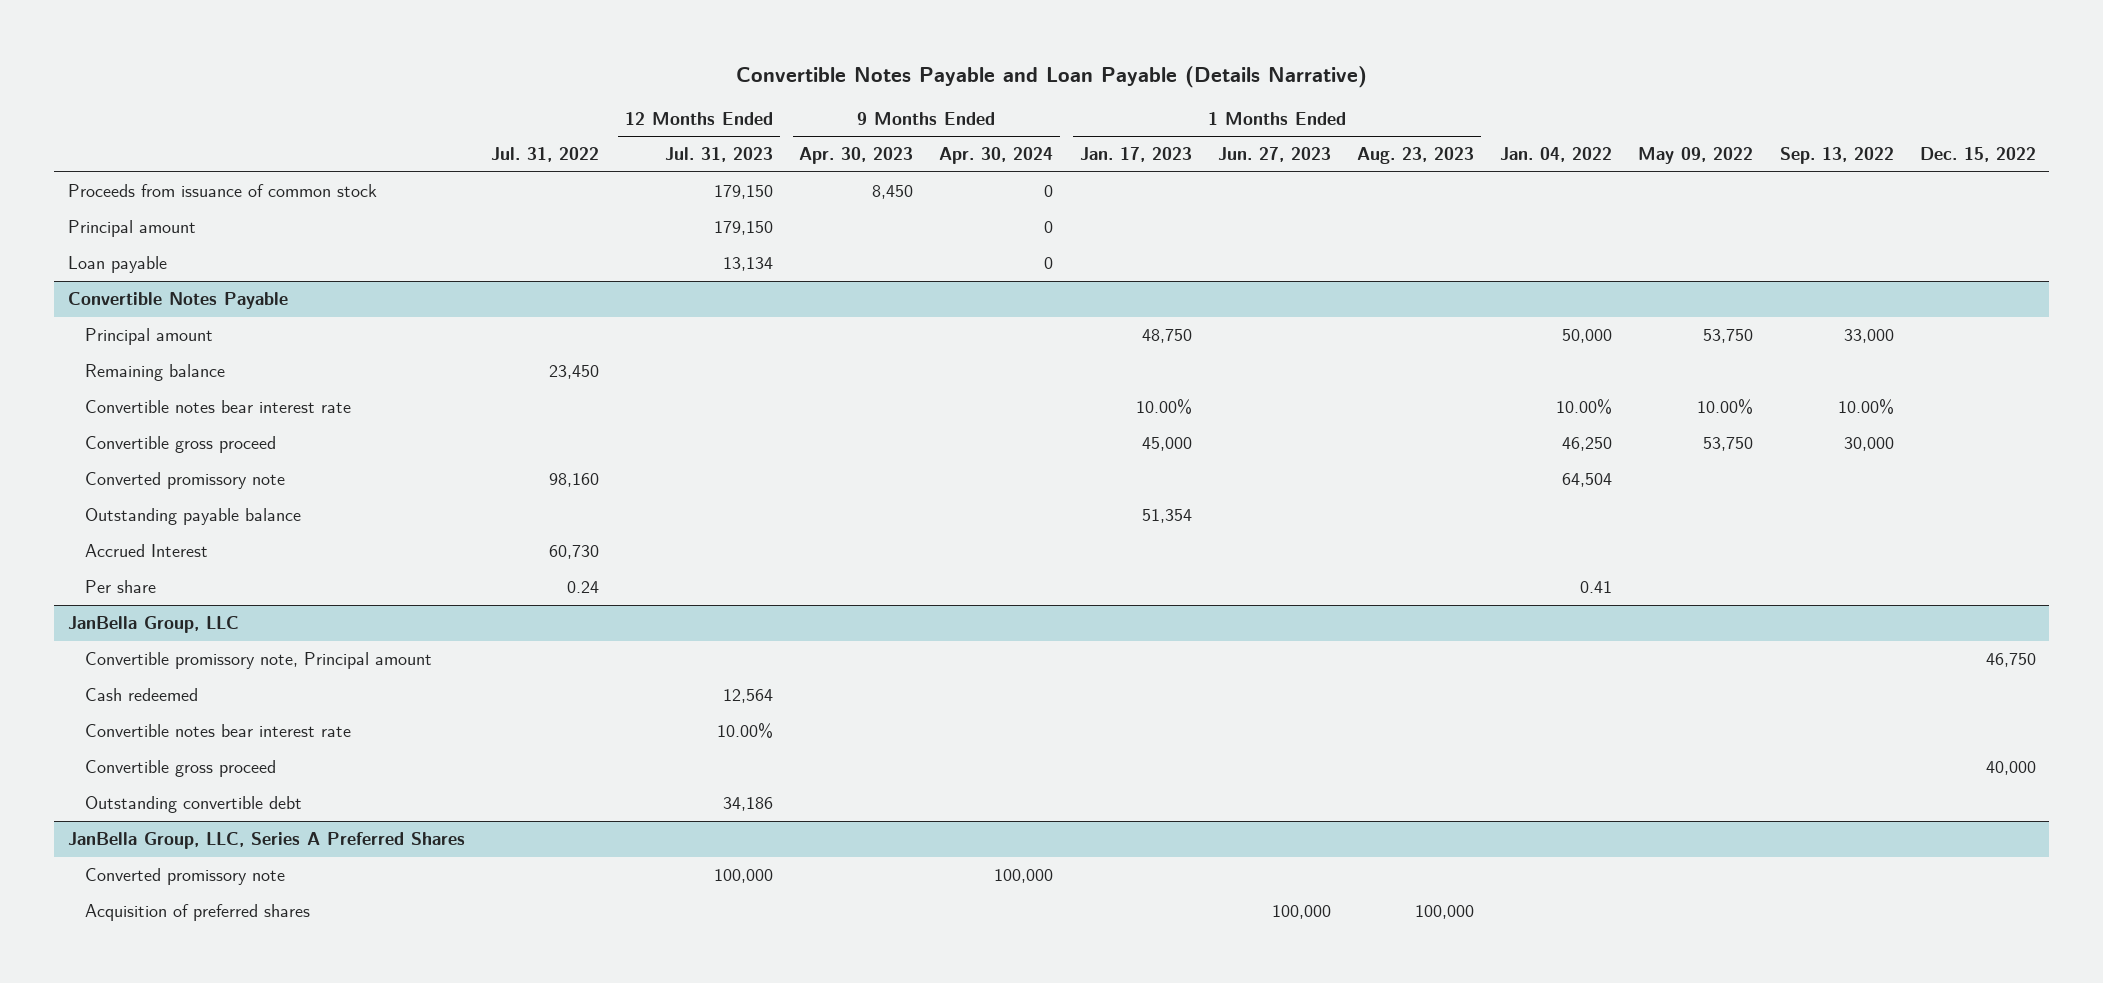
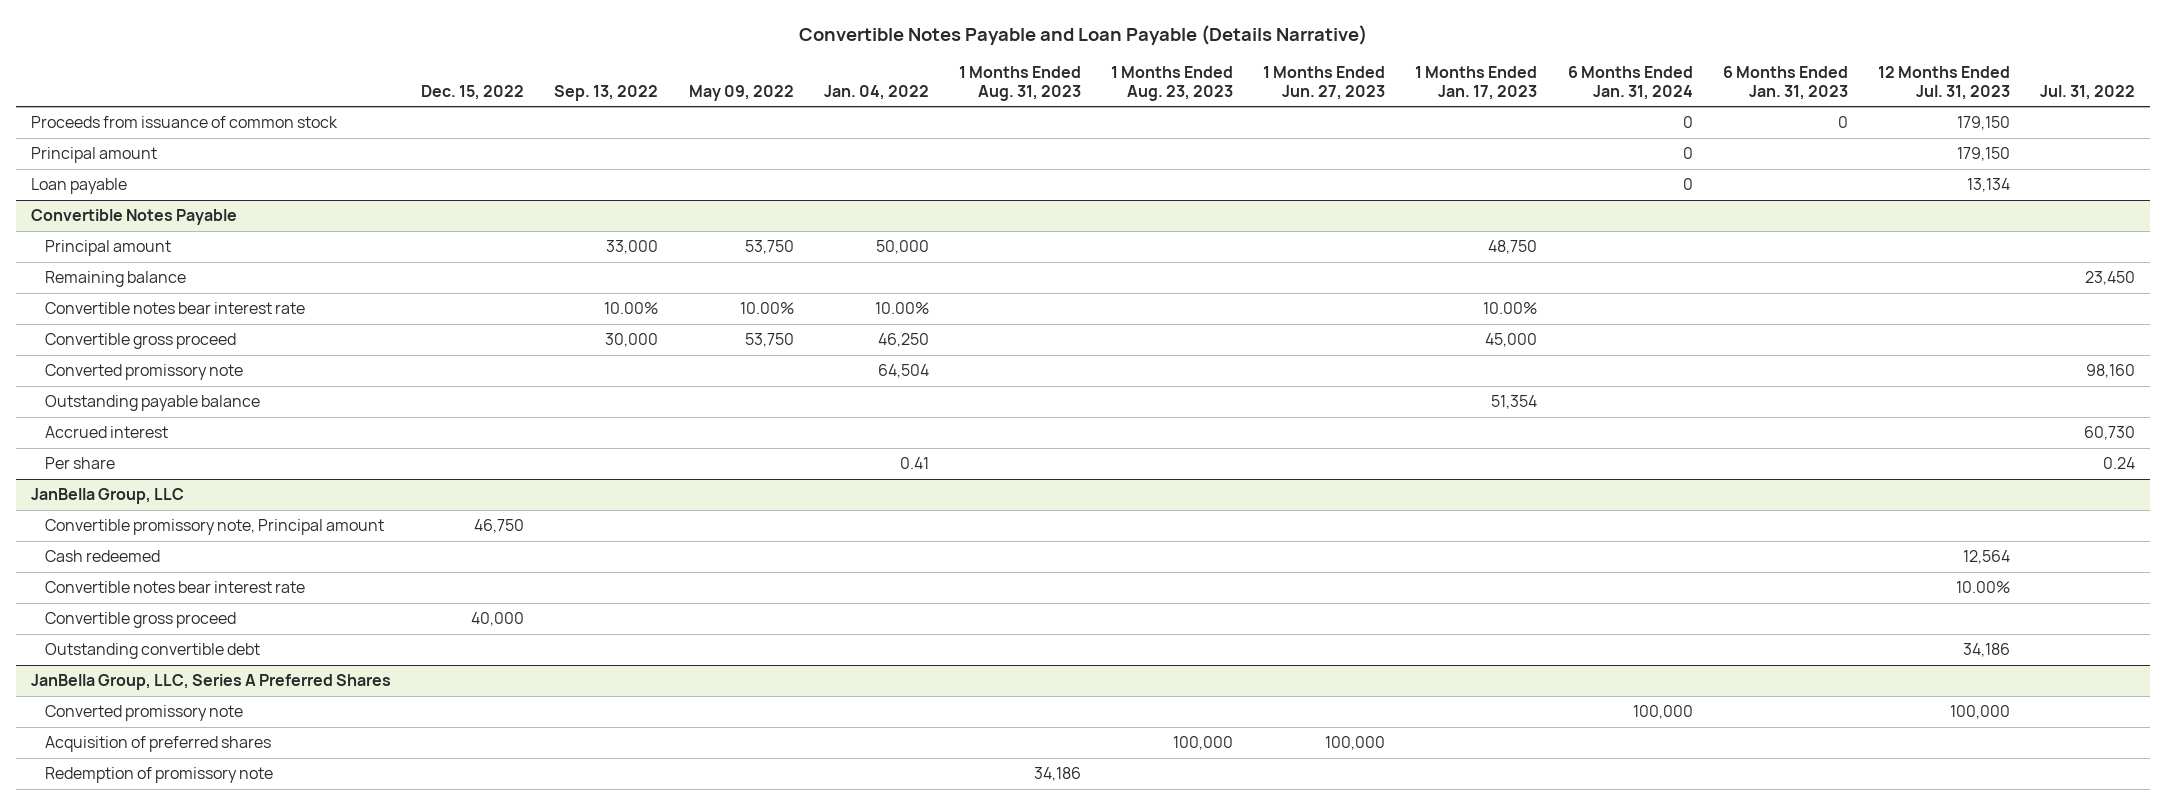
- | Jul. 31, 2022 | 12 Months Ended Jul. 31, 2023 | 9 Months Ended Apr. 30, 2023 | 9 Months Ended Apr. 30, 2024 | 1 Months Ended Jan. 17, 2023 | 1 Months Ended Jun. 27, 2023 | 1 Months Ended Aug. 23, 2023 | Jan. 04, 2022 | May 09, 2022 | Sep. 13, 2022 | Dec. 15, 2022
+ | Dec. 15, 2022 | Sep. 13, 2022 | May 09, 2022 | Jan. 04, 2022 | 1 Months Ended Aug. 31, 2023 | 1 Months Ended Aug. 23, 2023 | 1 Months Ended Jun. 27, 2023 | 1 Months Ended Jan. 17, 2023 | 6 Months Ended Jan. 31, 2024 | 6 Months Ended Jan. 31, 2023 | 12 Months Ended Jul. 31, 2023 | Jul. 31, 2022
@ Convertible Notes Payable
- Accrued Interest | 60,730 | | | | | | | | | |
+ Accrued interest | | | | | | | | | | | | 60,730
@ JanBella Group, LLC, Series A Preferred Shares
+ Redemption of promissory note | | | | | 34,186 | | | | | | |

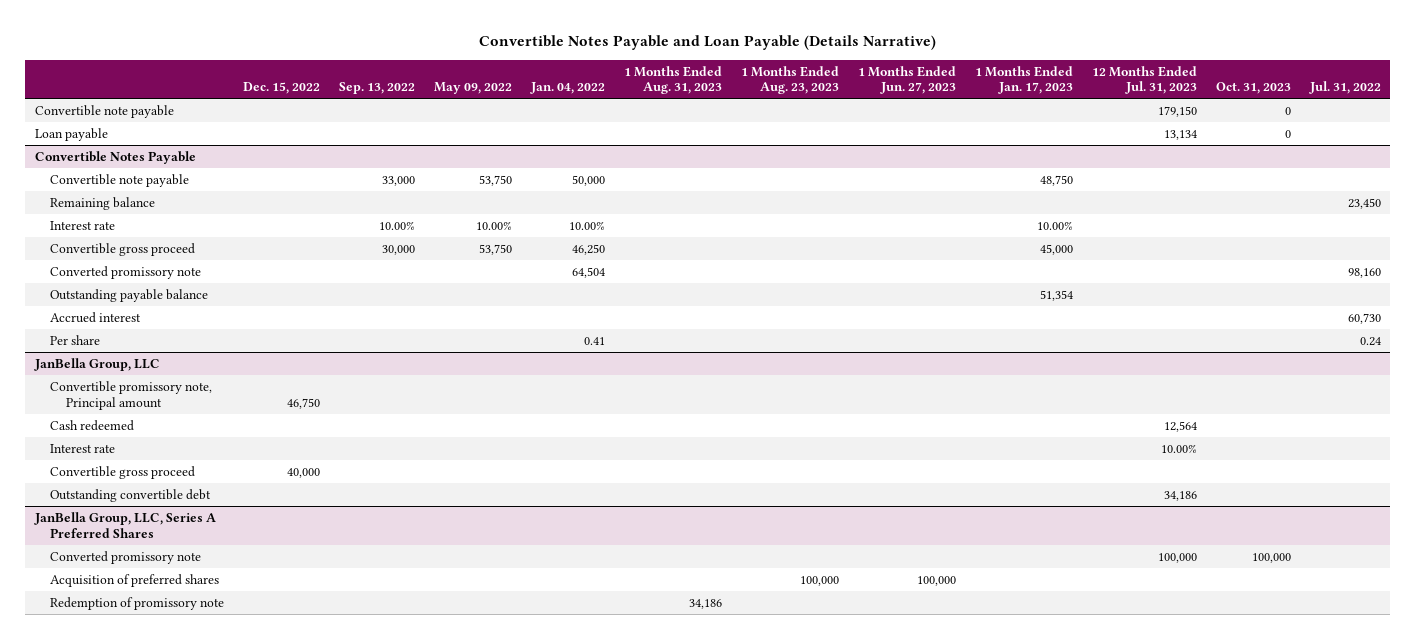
- | Dec. 15, 2022 | Sep. 13, 2022 | May 09, 2022 | Jan. 04, 2022 | 1 Months Ended Aug. 31, 2023 | 1 Months Ended Aug. 23, 2023 | 1 Months Ended Jun. 27, 2023 | 1 Months Ended Jan. 17, 2023 | 6 Months Ended Jan. 31, 2024 | 6 Months Ended Jan. 31, 2023 | 12 Months Ended Jul. 31, 2023 | Jul. 31, 2022
+ | Dec. 15, 2022 | Sep. 13, 2022 | May 09, 2022 | Jan. 04, 2022 | 1 Months Ended Aug. 31, 2023 | 1 Months Ended Aug. 23, 2023 | 1 Months Ended Jun. 27, 2023 | 1 Months Ended Jan. 17, 2023 | 12 Months Ended Jul. 31, 2023 | Oct. 31, 2023 | Jul. 31, 2022
- Proceeds from issuance of common stock | | | | | | | | | 0 | 0 | 179,150 |
- Principal amount | | | | | | | | | 0 | | 179,150 |
+ Convertible note payable | | | | | | | | | 179,150 | 0 |
@ Convertible Notes Payable
- Principal amount | | 33,000 | 53,750 | 50,000 | | | | 48,750 | | | |
+ Convertible note payable | | 33,000 | 53,750 | 50,000 | | | | 48,750 | | |
- Convertible notes bear interest rate | | 10.00% | 10.00% | 10.00% | | | | 10.00% | | | |
+ Interest rate | | 10.00% | 10.00% | 10.00% | | | | 10.00% | | |
@ JanBella Group, LLC
- Convertible notes bear interest rate | | | | | | | | | | | 10.00% |
+ Interest rate | | | | | | | | | 10.00% | |

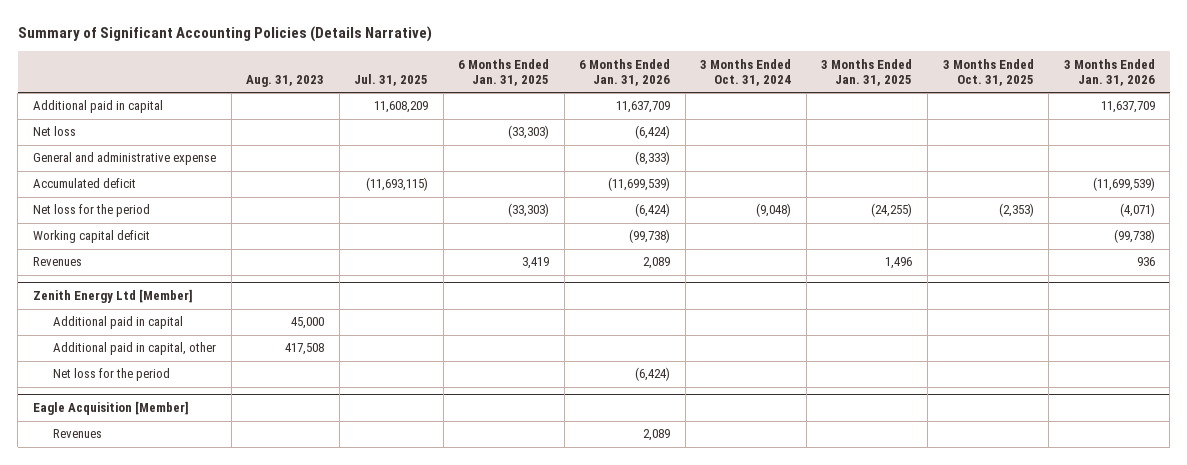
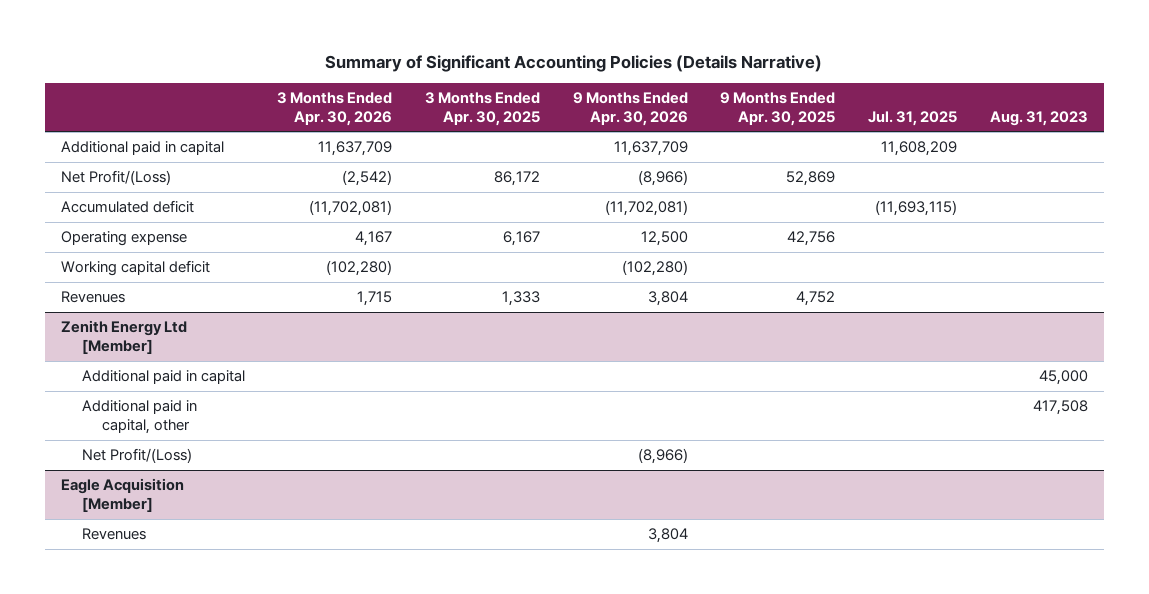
- | Aug. 31, 2023 | Jul. 31, 2025 | 6 Months Ended Jan. 31, 2025 | 6 Months Ended Jan. 31, 2026 | 3 Months Ended Oct. 31, 2024 | 3 Months Ended Jan. 31, 2025 | 3 Months Ended Oct. 31, 2025 | 3 Months Ended Jan. 31, 2026
+ | 3 Months Ended Apr. 30, 2026 | 3 Months Ended Apr. 30, 2025 | 9 Months Ended Apr. 30, 2026 | 9 Months Ended Apr. 30, 2025 | Jul. 31, 2025 | Aug. 31, 2023
- Net loss | | | (33,303) | (6,424) | | | |
- General and administrative expense | | | | (8,333) | | | |
+ Net Profit/(Loss) | (2,542) | 86,172 | (8,966) | 52,869 | |
- Net loss for the period | | | (33,303) | (6,424) | (9,048) | (24,255) | (2,353) | (4,071)
+ Operating expense | 4,167 | 6,167 | 12,500 | 42,756 | |
@ Zenith Energy Ltd [Member]
- Net loss for the period | | | | (6,424) | | | |
+ Net Profit/(Loss) | | | (8,966) | | |

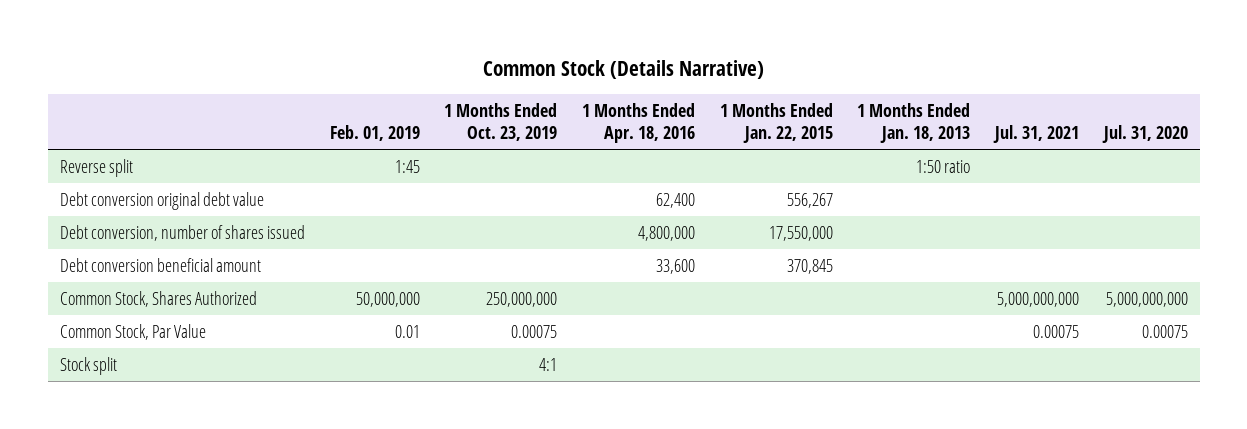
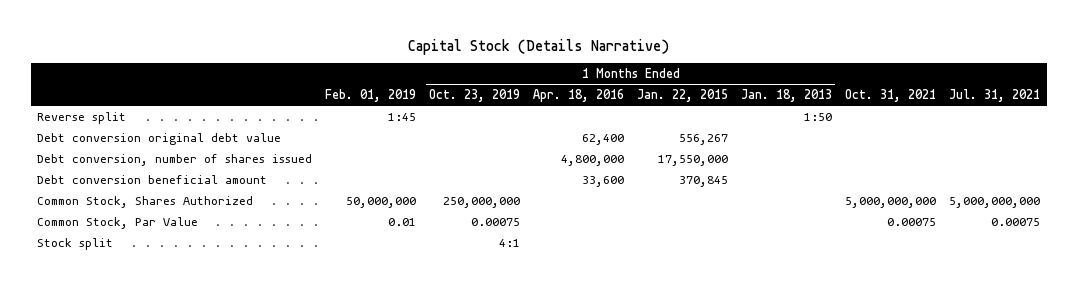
- Common Stock (Details Narrative)
+ Capital Stock (Details Narrative)
- | Feb. 01, 2019 | 1 Months Ended Oct. 23, 2019 | 1 Months Ended Apr. 18, 2016 | 1 Months Ended Jan. 22, 2015 | 1 Months Ended Jan. 18, 2013 | Jul. 31, 2021 | Jul. 31, 2020
+ | Feb. 01, 2019 | 1 Months Ended Oct. 23, 2019 | 1 Months Ended Apr. 18, 2016 | 1 Months Ended Jan. 22, 2015 | 1 Months Ended Jan. 18, 2013 | Oct. 31, 2021 | Jul. 31, 2021
- Reverse split | 1:45 | | | | 1:50 ratio | |
+ Reverse split | 1:45 | | | | 1:50 | |

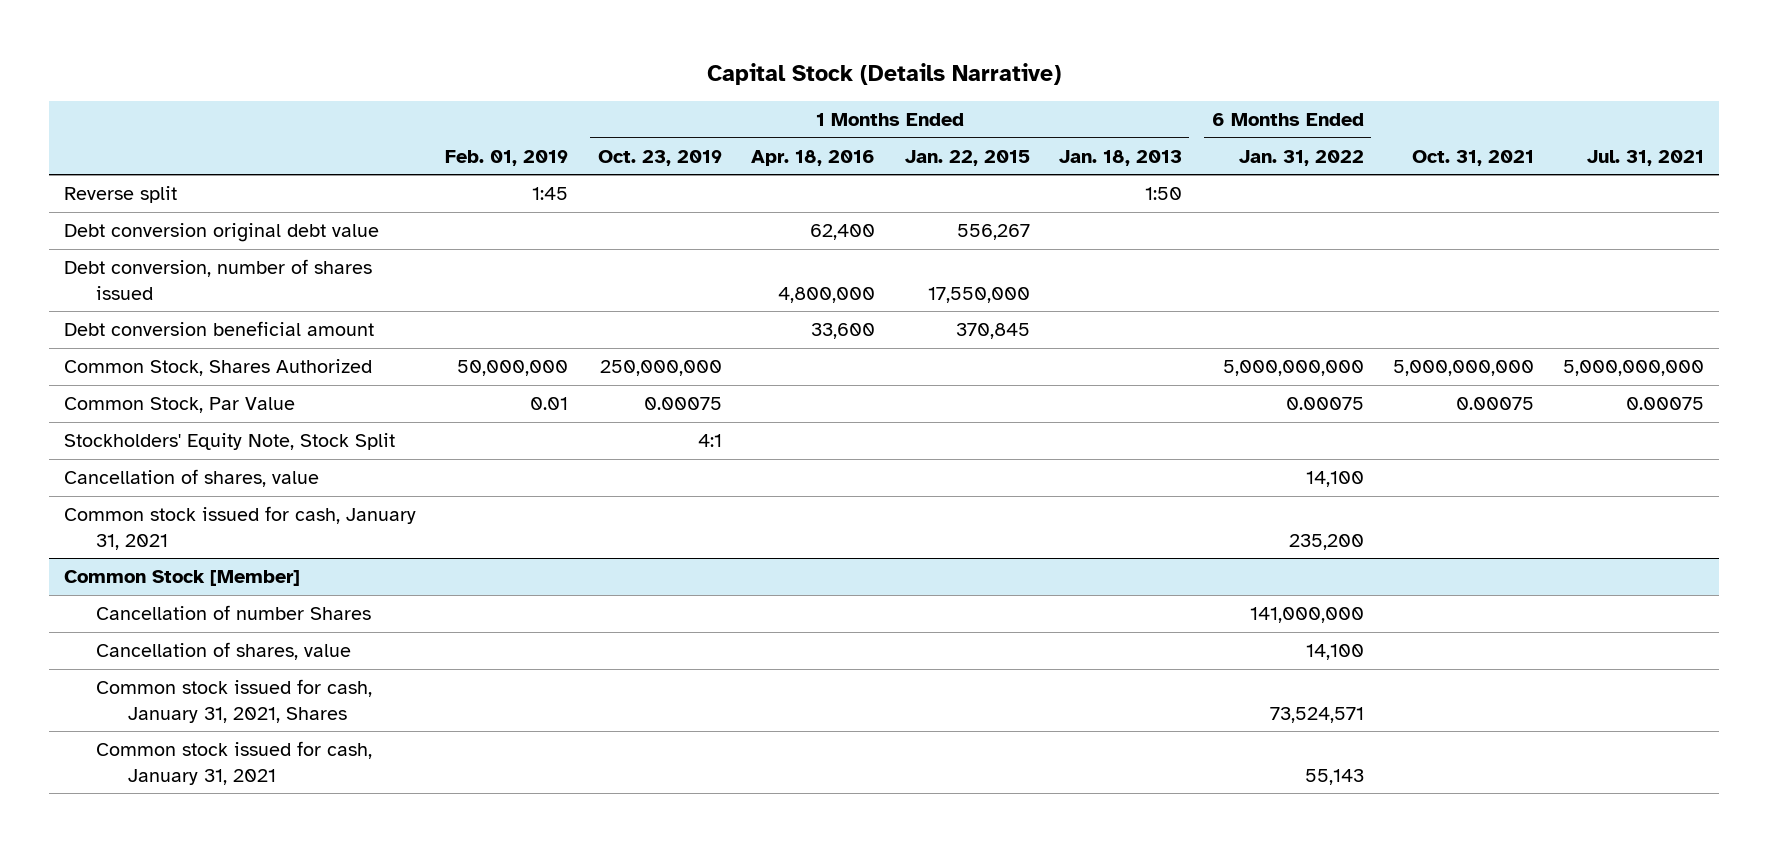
- | Feb. 01, 2019 | 1 Months Ended Oct. 23, 2019 | 1 Months Ended Apr. 18, 2016 | 1 Months Ended Jan. 22, 2015 | 1 Months Ended Jan. 18, 2013 | Oct. 31, 2021 | Jul. 31, 2021
+ | Feb. 01, 2019 | 1 Months Ended Oct. 23, 2019 | 1 Months Ended Apr. 18, 2016 | 1 Months Ended Jan. 22, 2015 | 1 Months Ended Jan. 18, 2013 | 6 Months Ended Jan. 31, 2022 | Oct. 31, 2021 | Jul. 31, 2021
- Stock split | | 4:1 | | | | |
+ Stockholders' Equity Note, Stock Split | | 4:1 | | | | | |
+ Cancellation of shares, value | | | | | | 14,100 | |
+ Common stock issued for cash, January 31, 2021 | | | | | | 235,200 | |
+ Common Stock [Member]
+ Cancellation of number Shares | | | | | | 141,000,000 | |
+ Cancellation of shares, value | | | | | | 14,100 | |
+ Common stock issued for cash, January 31, 2021, Shares | | | | | | 73,524,571 | |
+ Common stock issued for cash, January 31, 2021 | | | | | | 55,143 | |

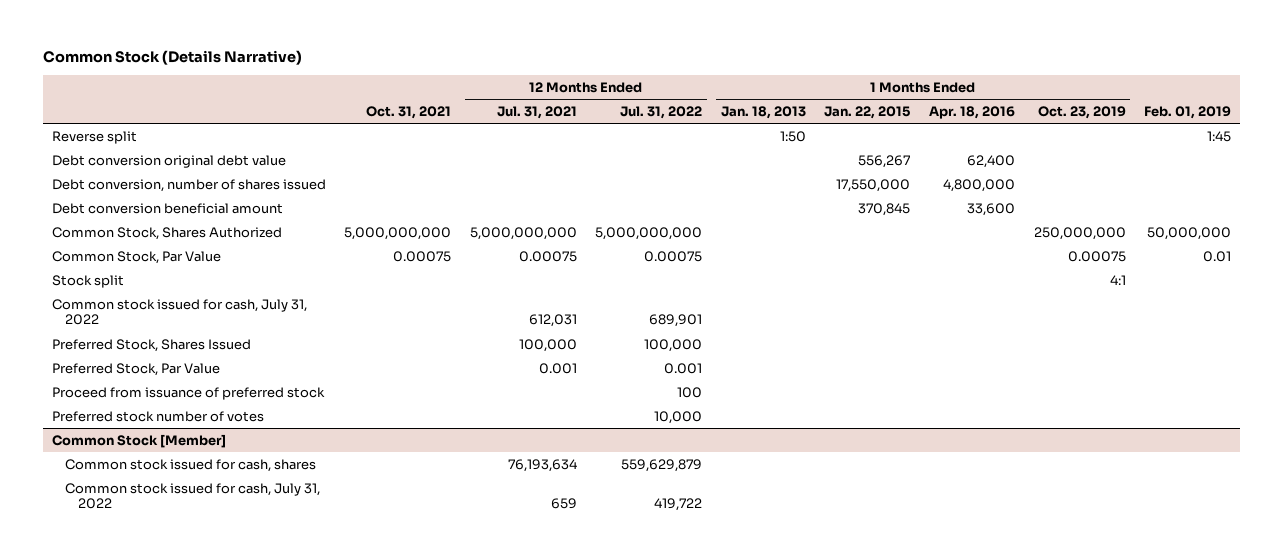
- Capital Stock (Details Narrative)
+ Common Stock (Details Narrative)
- | Feb. 01, 2019 | 1 Months Ended Oct. 23, 2019 | 1 Months Ended Apr. 18, 2016 | 1 Months Ended Jan. 22, 2015 | 1 Months Ended Jan. 18, 2013 | 6 Months Ended Jan. 31, 2022 | Oct. 31, 2021 | Jul. 31, 2021
+ | Oct. 31, 2021 | 12 Months Ended Jul. 31, 2021 | 12 Months Ended Jul. 31, 2022 | 1 Months Ended Jan. 18, 2013 | 1 Months Ended Jan. 22, 2015 | 1 Months Ended Apr. 18, 2016 | 1 Months Ended Oct. 23, 2019 | Feb. 01, 2019
- Stockholders' Equity Note, Stock Split | | 4:1 | | | | | |
- Cancellation of shares, value | | | | | | 14,100 | |
- Common stock issued for cash, January 31, 2021 | | | | | | 235,200 | |
+ Stock split | | | | | | | 4:1 |
+ Common stock issued for cash, July 31, 2022 | | 612,031 | 689,901 | | | | |
+ Preferred Stock, Shares Issued | | 100,000 | 100,000 | | | | |
+ Preferred Stock, Par Value | | 0.001 | 0.001 | | | | |
+ Proceed from issuance of preferred stock | | | 100 | | | | |
+ Preferred stock number of votes | | | 10,000 | | | | |
@ Common Stock [Member]
- Cancellation of number Shares | | | | | | 141,000,000 | |
- Cancellation of shares, value | | | | | | 14,100 | |
- Common stock issued for cash, January 31, 2021, Shares | | | | | | 73,524,571 | |
- Common stock issued for cash, January 31, 2021 | | | | | | 55,143 | |
+ Common stock issued for cash, shares | | 76,193,634 | 559,629,879 | | | | |
+ Common stock issued for cash, July 31, 2022 | | 659 | 419,722 | | | | |

